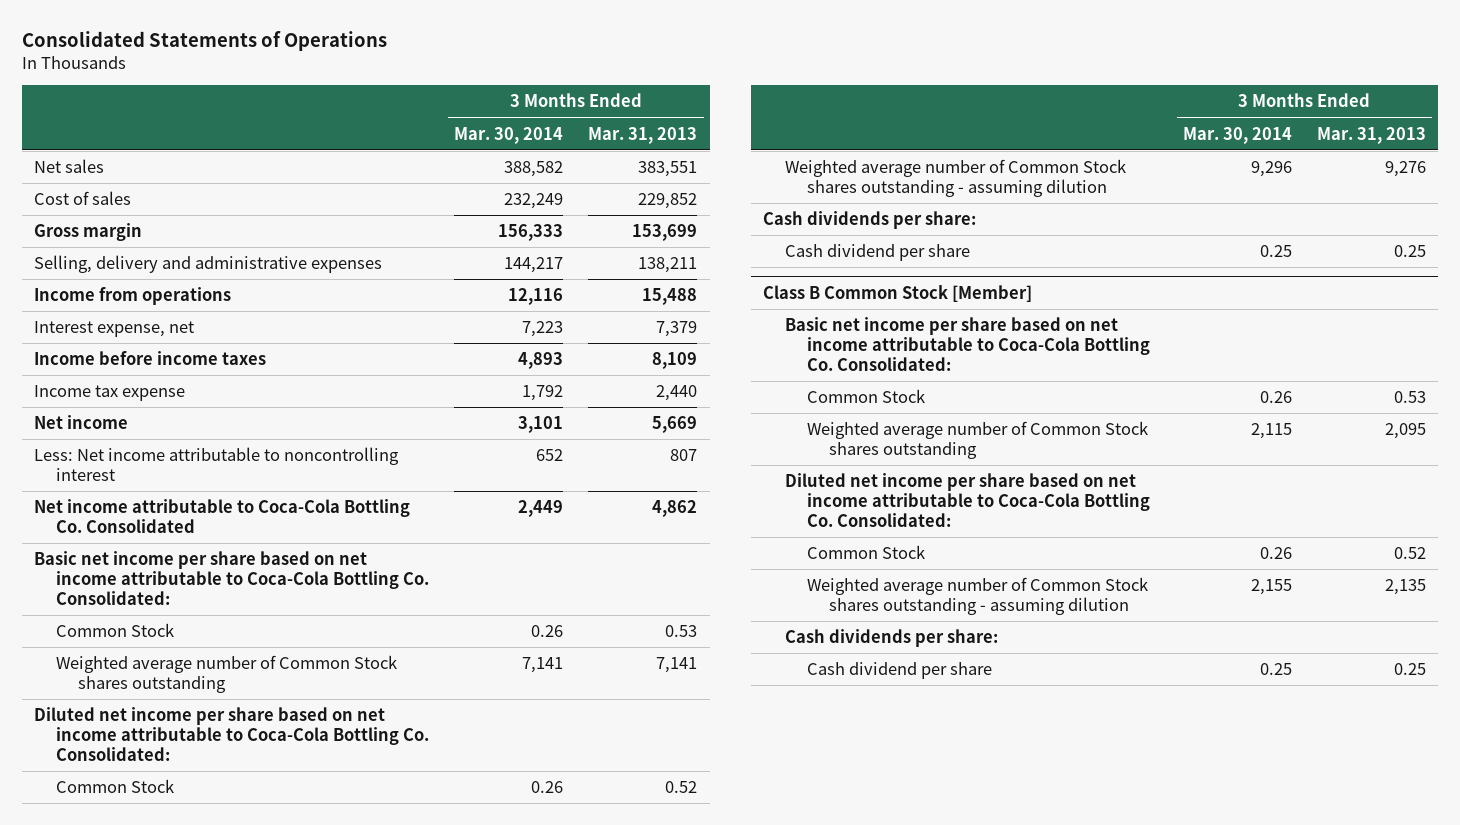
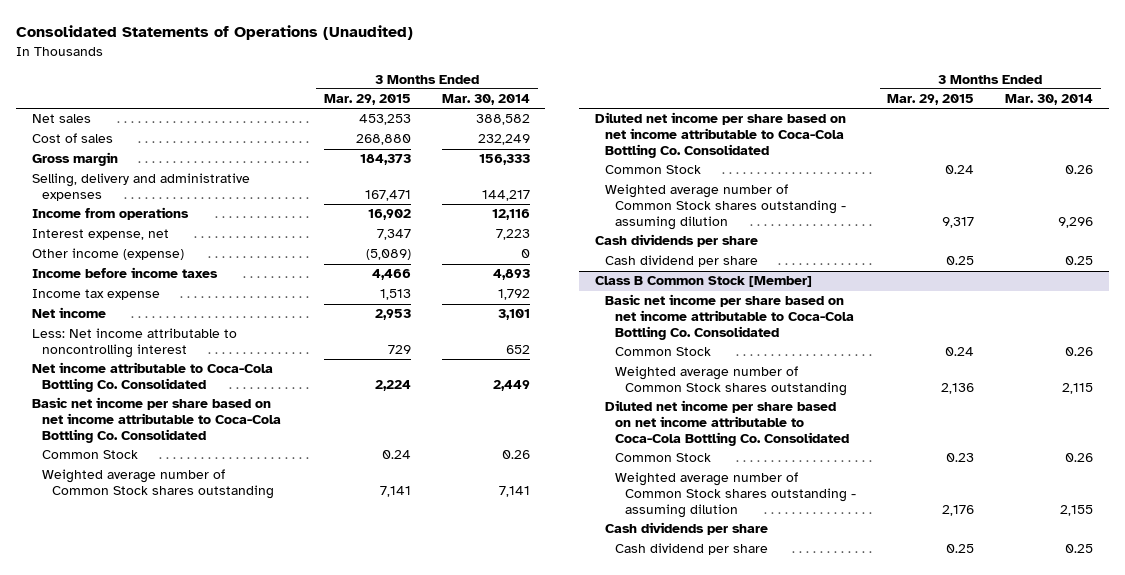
- Consolidated Statements of Operations
+ Consolidated Statements of Operations (Unaudited)
- | 3 Months Ended Mar. 30, 2014 | 3 Months Ended Mar. 31, 2013
+ | 3 Months Ended Mar. 29, 2015 | 3 Months Ended Mar. 30, 2014
+ Other income (expense) | (5,089) | 0
- Basic net income per share based on net income attributable to Coca-Cola Bottling Co. Consolidated:
+ Basic net income per share based on net income attributable to Coca-Cola Bottling Co. Consolidated
- Diluted net income per share based on net income attributable to Coca-Cola Bottling Co. Consolidated:
+ Diluted net income per share based on net income attributable to Coca-Cola Bottling Co. Consolidated
- Cash dividends per share:
+ Cash dividends per share
@ Class B Common Stock [Member]
- Basic net income per share based on net income attributable to Coca-Cola Bottling Co. Consolidated:
+ Basic net income per share based on net income attributable to Coca-Cola Bottling Co. Consolidated
- Diluted net income per share based on net income attributable to Coca-Cola Bottling Co. Consolidated:
+ Diluted net income per share based on net income attributable to Coca-Cola Bottling Co. Consolidated
- Cash dividends per share:
+ Cash dividends per share

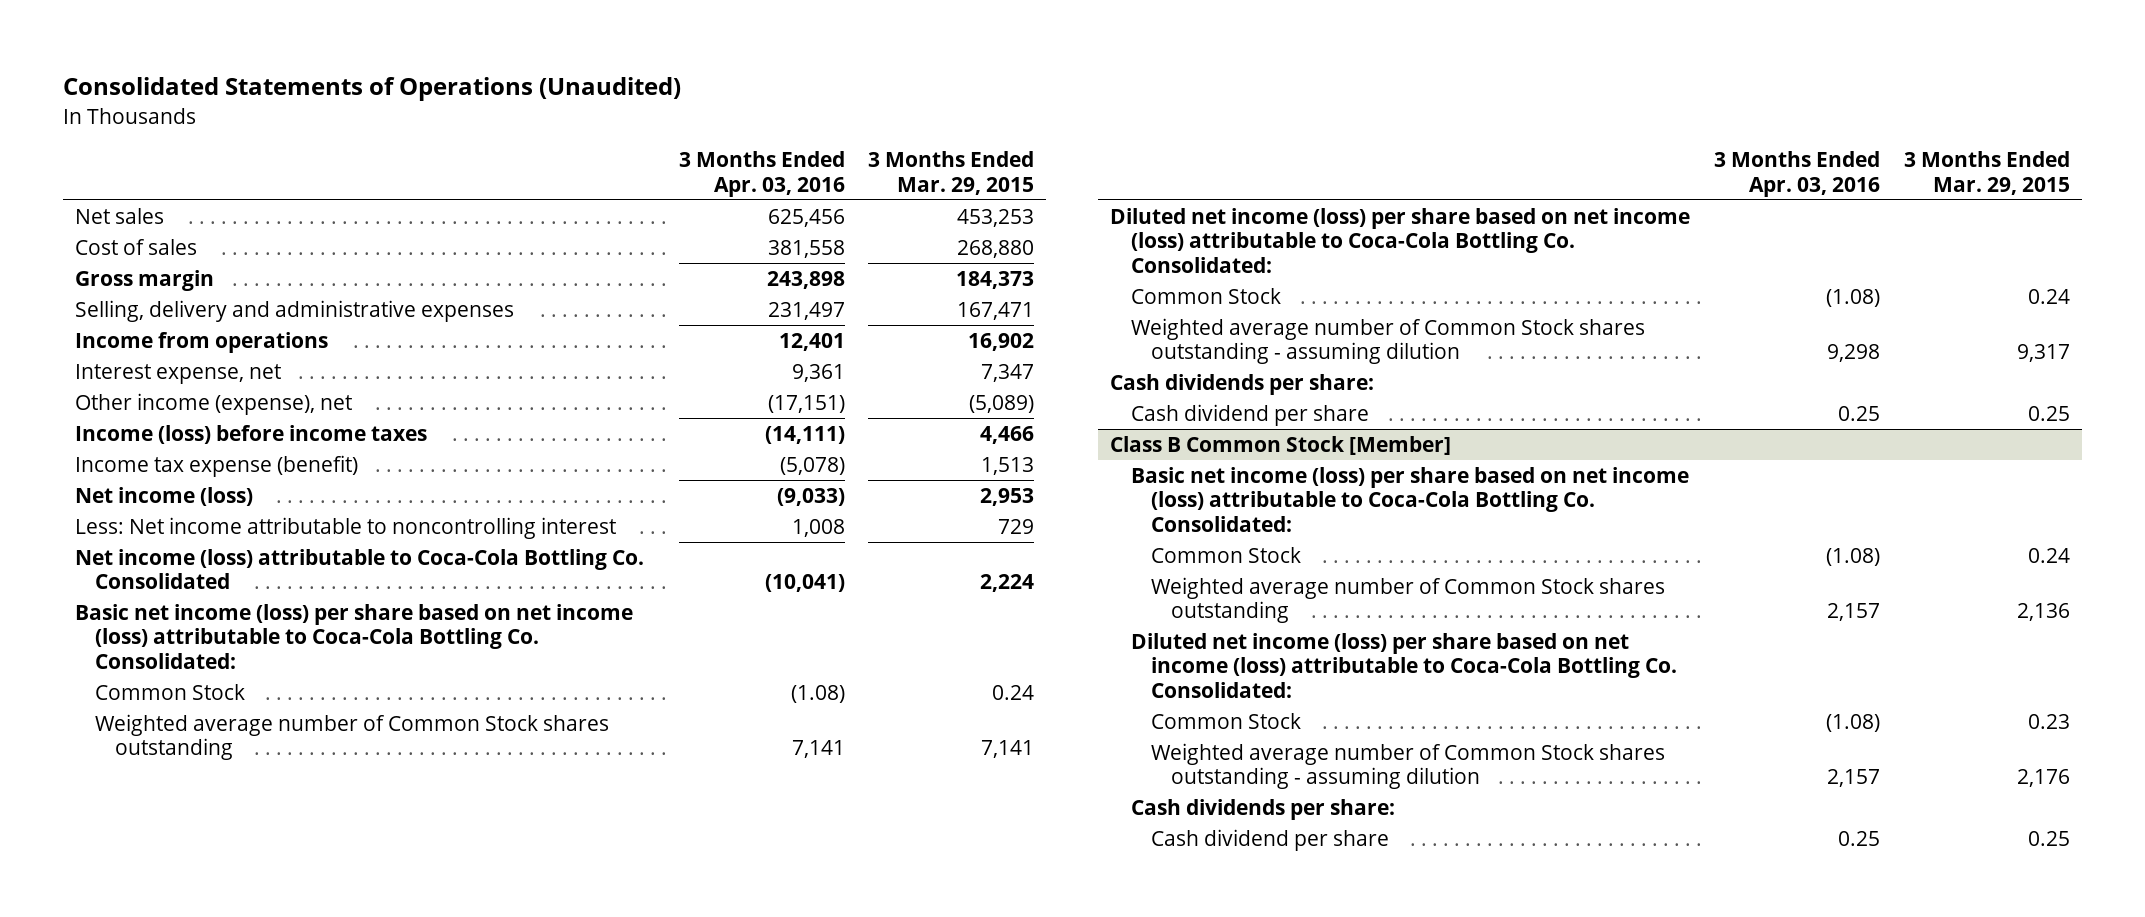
- | 3 Months Ended Mar. 29, 2015 | 3 Months Ended Mar. 30, 2014
+ | 3 Months Ended Apr. 03, 2016 | 3 Months Ended Mar. 29, 2015
- Other income (expense) | (5,089) | 0
- Income before income taxes | 4,466 | 4,893
- Income tax expense | 1,513 | 1,792
- Net income | 2,953 | 3,101
+ Other income (expense), net | (17,151) | (5,089)
+ Income (loss) before income taxes | (14,111) | 4,466
+ Income tax expense (benefit) | (5,078) | 1,513
+ Net income (loss) | (9,033) | 2,953
- Net income attributable to Coca-Cola Bottling Co. Consolidated | 2,224 | 2,449
- Basic net income per share based on net income attributable to Coca-Cola Bottling Co. Consolidated
+ Net income (loss) attributable to Coca-Cola Bottling Co. Consolidated | (10,041) | 2,224
+ Basic net income (loss) per share based on net income (loss) attributable to Coca-Cola Bottling Co. Consolidated:
- Diluted net income per share based on net income attributable to Coca-Cola Bottling Co. Consolidated
+ Diluted net income (loss) per share based on net income (loss) attributable to Coca-Cola Bottling Co. Consolidated:
- Cash dividends per share
+ Cash dividends per share:
@ Class B Common Stock [Member]
- Basic net income per share based on net income attributable to Coca-Cola Bottling Co. Consolidated
+ Basic net income (loss) per share based on net income (loss) attributable to Coca-Cola Bottling Co. Consolidated:
- Diluted net income per share based on net income attributable to Coca-Cola Bottling Co. Consolidated
+ Diluted net income (loss) per share based on net income (loss) attributable to Coca-Cola Bottling Co. Consolidated:
- Cash dividends per share
+ Cash dividends per share:

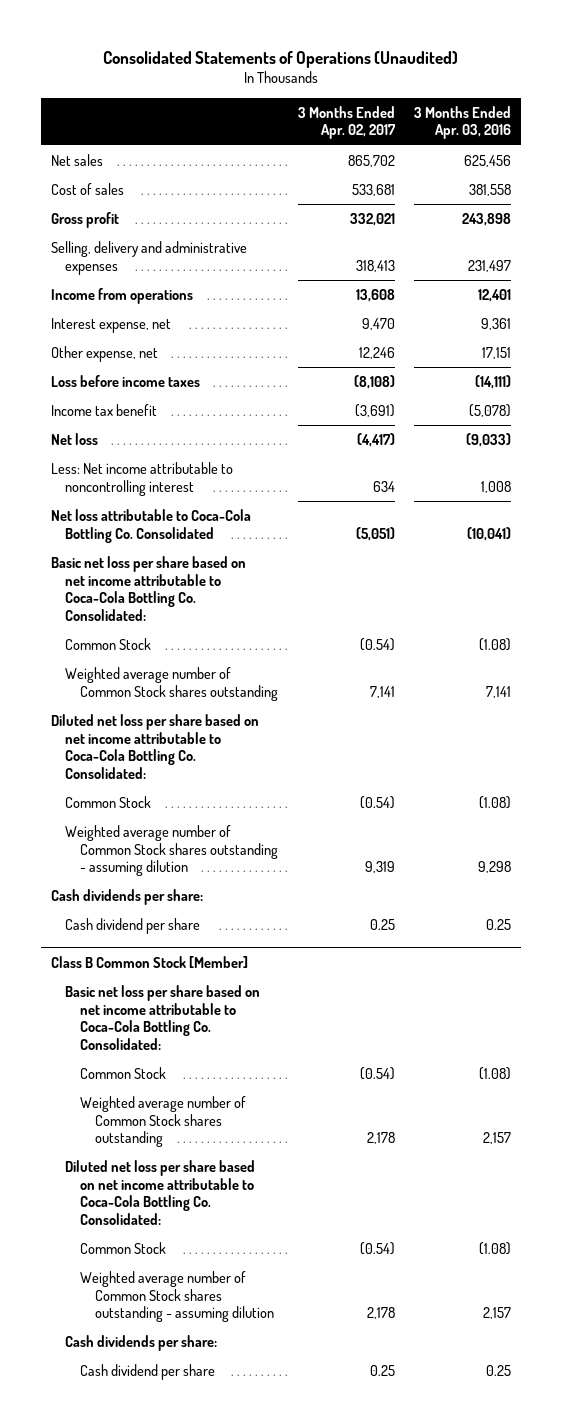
- | 3 Months Ended Apr. 03, 2016 | 3 Months Ended Mar. 29, 2015
+ | 3 Months Ended Apr. 02, 2017 | 3 Months Ended Apr. 03, 2016
- Gross margin | 243,898 | 184,373
+ Gross profit | 332,021 | 243,898
- Other income (expense), net | (17,151) | (5,089)
- Income (loss) before income taxes | (14,111) | 4,466
- Income tax expense (benefit) | (5,078) | 1,513
- Net income (loss) | (9,033) | 2,953
+ Other expense, net | 12,246 | 17,151
+ Loss before income taxes | (8,108) | (14,111)
+ Income tax benefit | (3,691) | (5,078)
+ Net loss | (4,417) | (9,033)
- Net income (loss) attributable to Coca-Cola Bottling Co. Consolidated | (10,041) | 2,224
- Basic net income (loss) per share based on net income (loss) attributable to Coca-Cola Bottling Co. Consolidated:
+ Net loss attributable to Coca-Cola Bottling Co. Consolidated | (5,051) | (10,041)
+ Basic net loss per share based on net income attributable to Coca-Cola Bottling Co. Consolidated:
- Diluted net income (loss) per share based on net income (loss) attributable to Coca-Cola Bottling Co. Consolidated:
+ Diluted net loss per share based on net income attributable to Coca-Cola Bottling Co. Consolidated:
@ Class B Common Stock [Member]
- Basic net income (loss) per share based on net income (loss) attributable to Coca-Cola Bottling Co. Consolidated:
+ Basic net loss per share based on net income attributable to Coca-Cola Bottling Co. Consolidated:
- Diluted net income (loss) per share based on net income (loss) attributable to Coca-Cola Bottling Co. Consolidated:
+ Diluted net loss per share based on net income attributable to Coca-Cola Bottling Co. Consolidated:

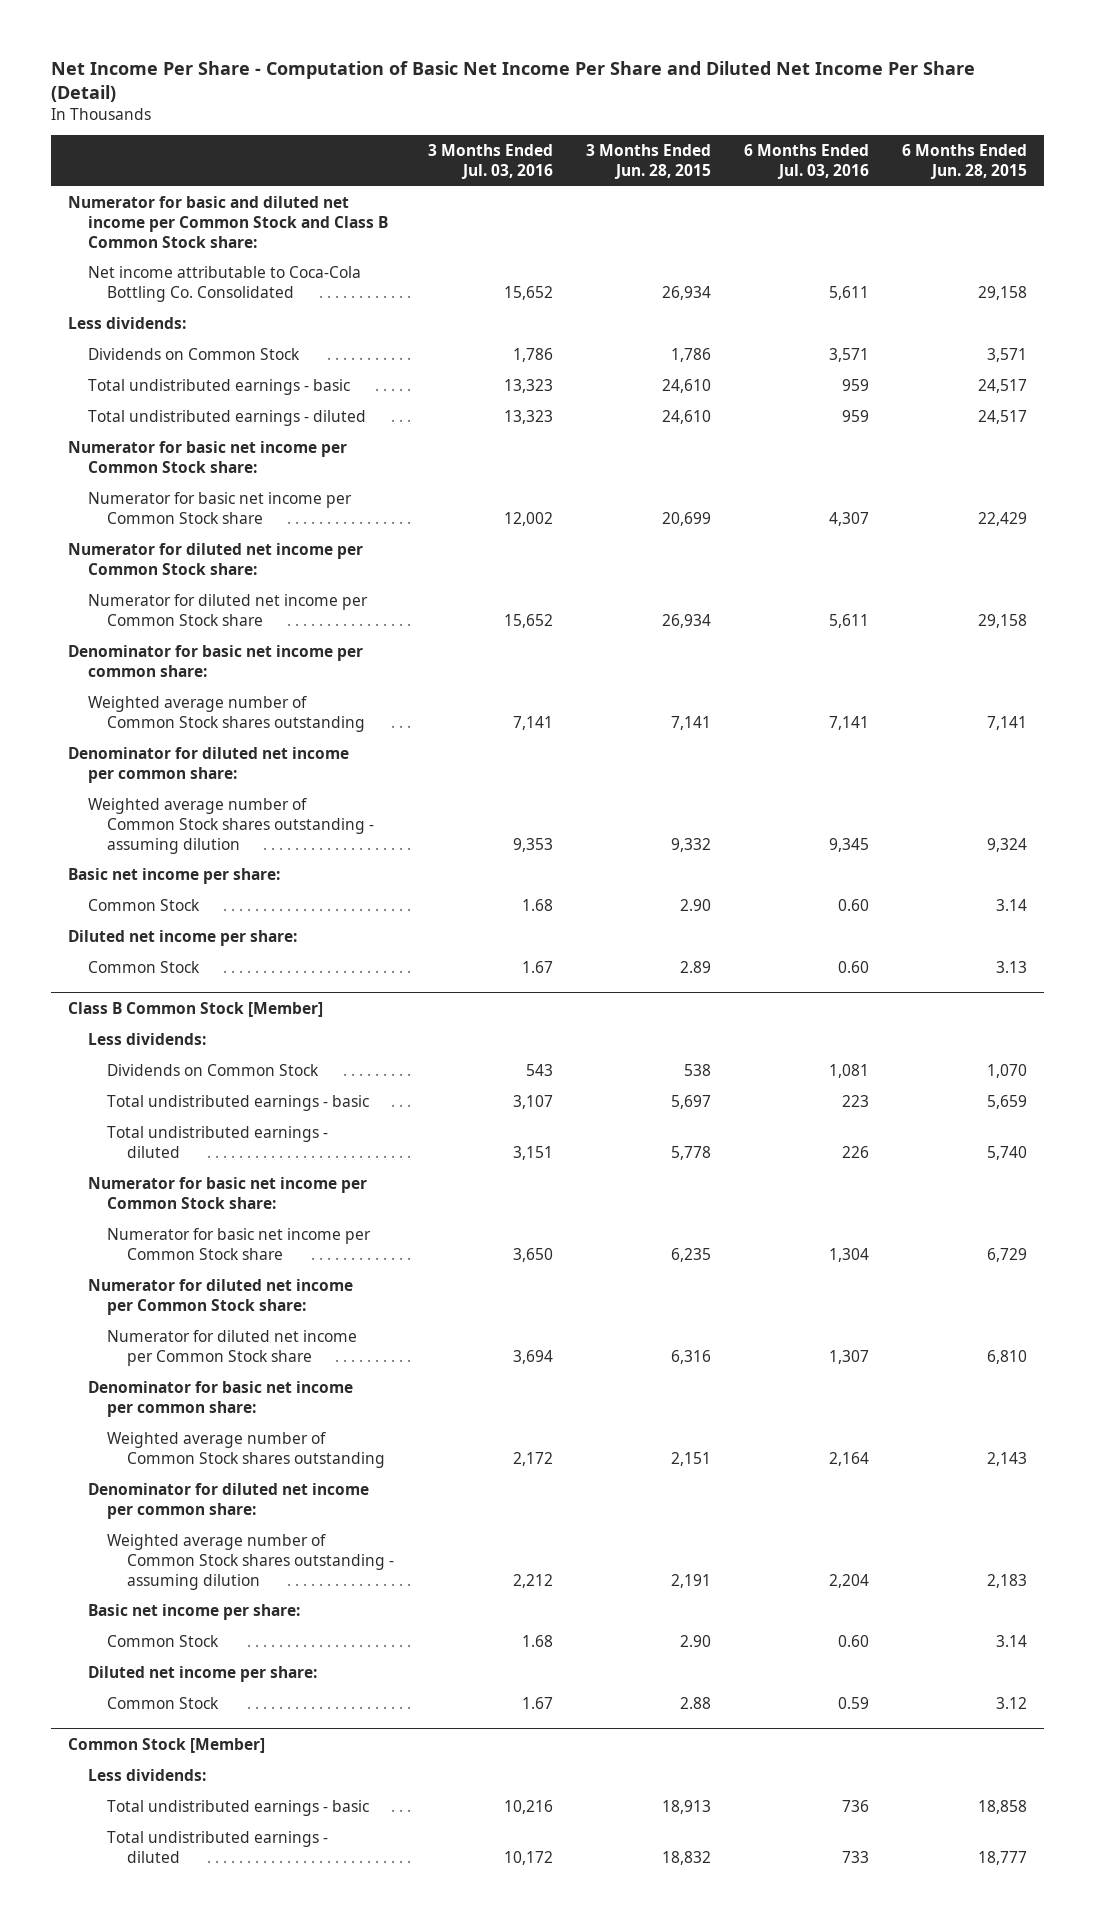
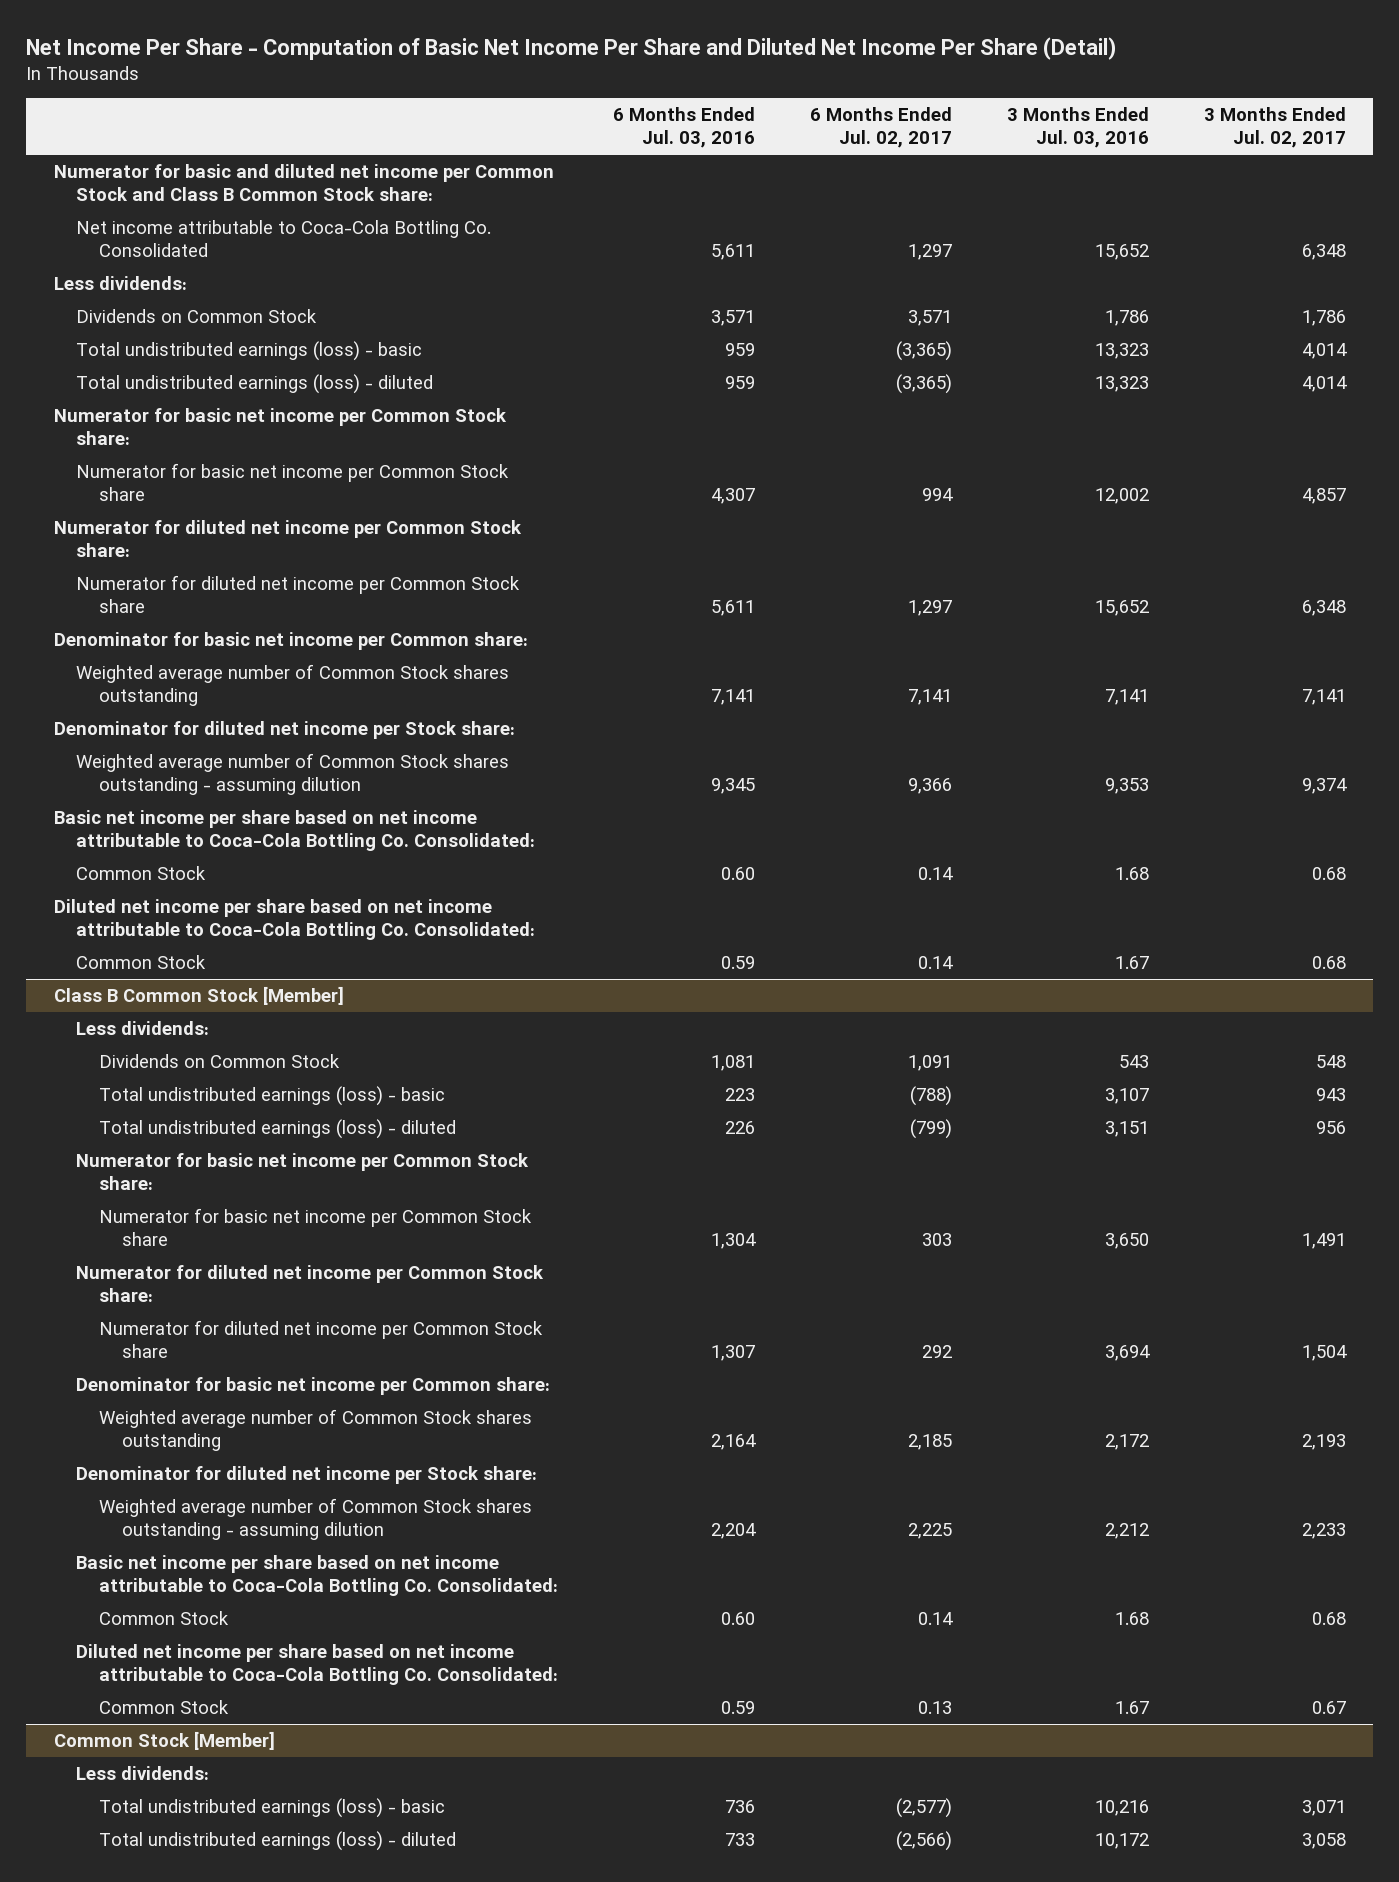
- | 3 Months Ended Jul. 03, 2016 | 3 Months Ended Jun. 28, 2015 | 6 Months Ended Jul. 03, 2016 | 6 Months Ended Jun. 28, 2015
+ | 6 Months Ended Jul. 03, 2016 | 6 Months Ended Jul. 02, 2017 | 3 Months Ended Jul. 03, 2016 | 3 Months Ended Jul. 02, 2017
- Total undistributed earnings - basic | 13,323 | 24,610 | 959 | 24,517
- Total undistributed earnings - diluted | 13,323 | 24,610 | 959 | 24,517
+ Total undistributed earnings (loss) - basic | 959 | (3,365) | 13,323 | 4,014
+ Total undistributed earnings (loss) - diluted | 959 | (3,365) | 13,323 | 4,014
- Denominator for basic net income per common share:
+ Denominator for basic net income per Common share:
- Denominator for diluted net income per common share:
+ Denominator for diluted net income per Stock share:
- Basic net income per share:
+ Basic net income per share based on net income attributable to Coca-Cola Bottling Co. Consolidated:
- Diluted net income per share:
- Common Stock | 1.67 | 2.89 | 0.60 | 3.13
+ Diluted net income per share based on net income attributable to Coca-Cola Bottling Co. Consolidated:
+ Common Stock | 0.59 | 0.14 | 1.67 | 0.68
@ Class B Common Stock [Member]
- Total undistributed earnings - basic | 3,107 | 5,697 | 223 | 5,659
- Total undistributed earnings - diluted | 3,151 | 5,778 | 226 | 5,740
+ Total undistributed earnings (loss) - basic | 223 | (788) | 3,107 | 943
+ Total undistributed earnings (loss) - diluted | 226 | (799) | 3,151 | 956
- Denominator for basic net income per common share:
+ Denominator for basic net income per Common share:
- Denominator for diluted net income per common share:
+ Denominator for diluted net income per Stock share:
- Basic net income per share:
+ Basic net income per share based on net income attributable to Coca-Cola Bottling Co. Consolidated:
- Diluted net income per share:
+ Diluted net income per share based on net income attributable to Coca-Cola Bottling Co. Consolidated:
@ Common Stock [Member]
- Total undistributed earnings - basic | 10,216 | 18,913 | 736 | 18,858
- Total undistributed earnings - diluted | 10,172 | 18,832 | 733 | 18,777
+ Total undistributed earnings (loss) - basic | 736 | (2,577) | 10,216 | 3,071
+ Total undistributed earnings (loss) - diluted | 733 | (2,566) | 10,172 | 3,058

